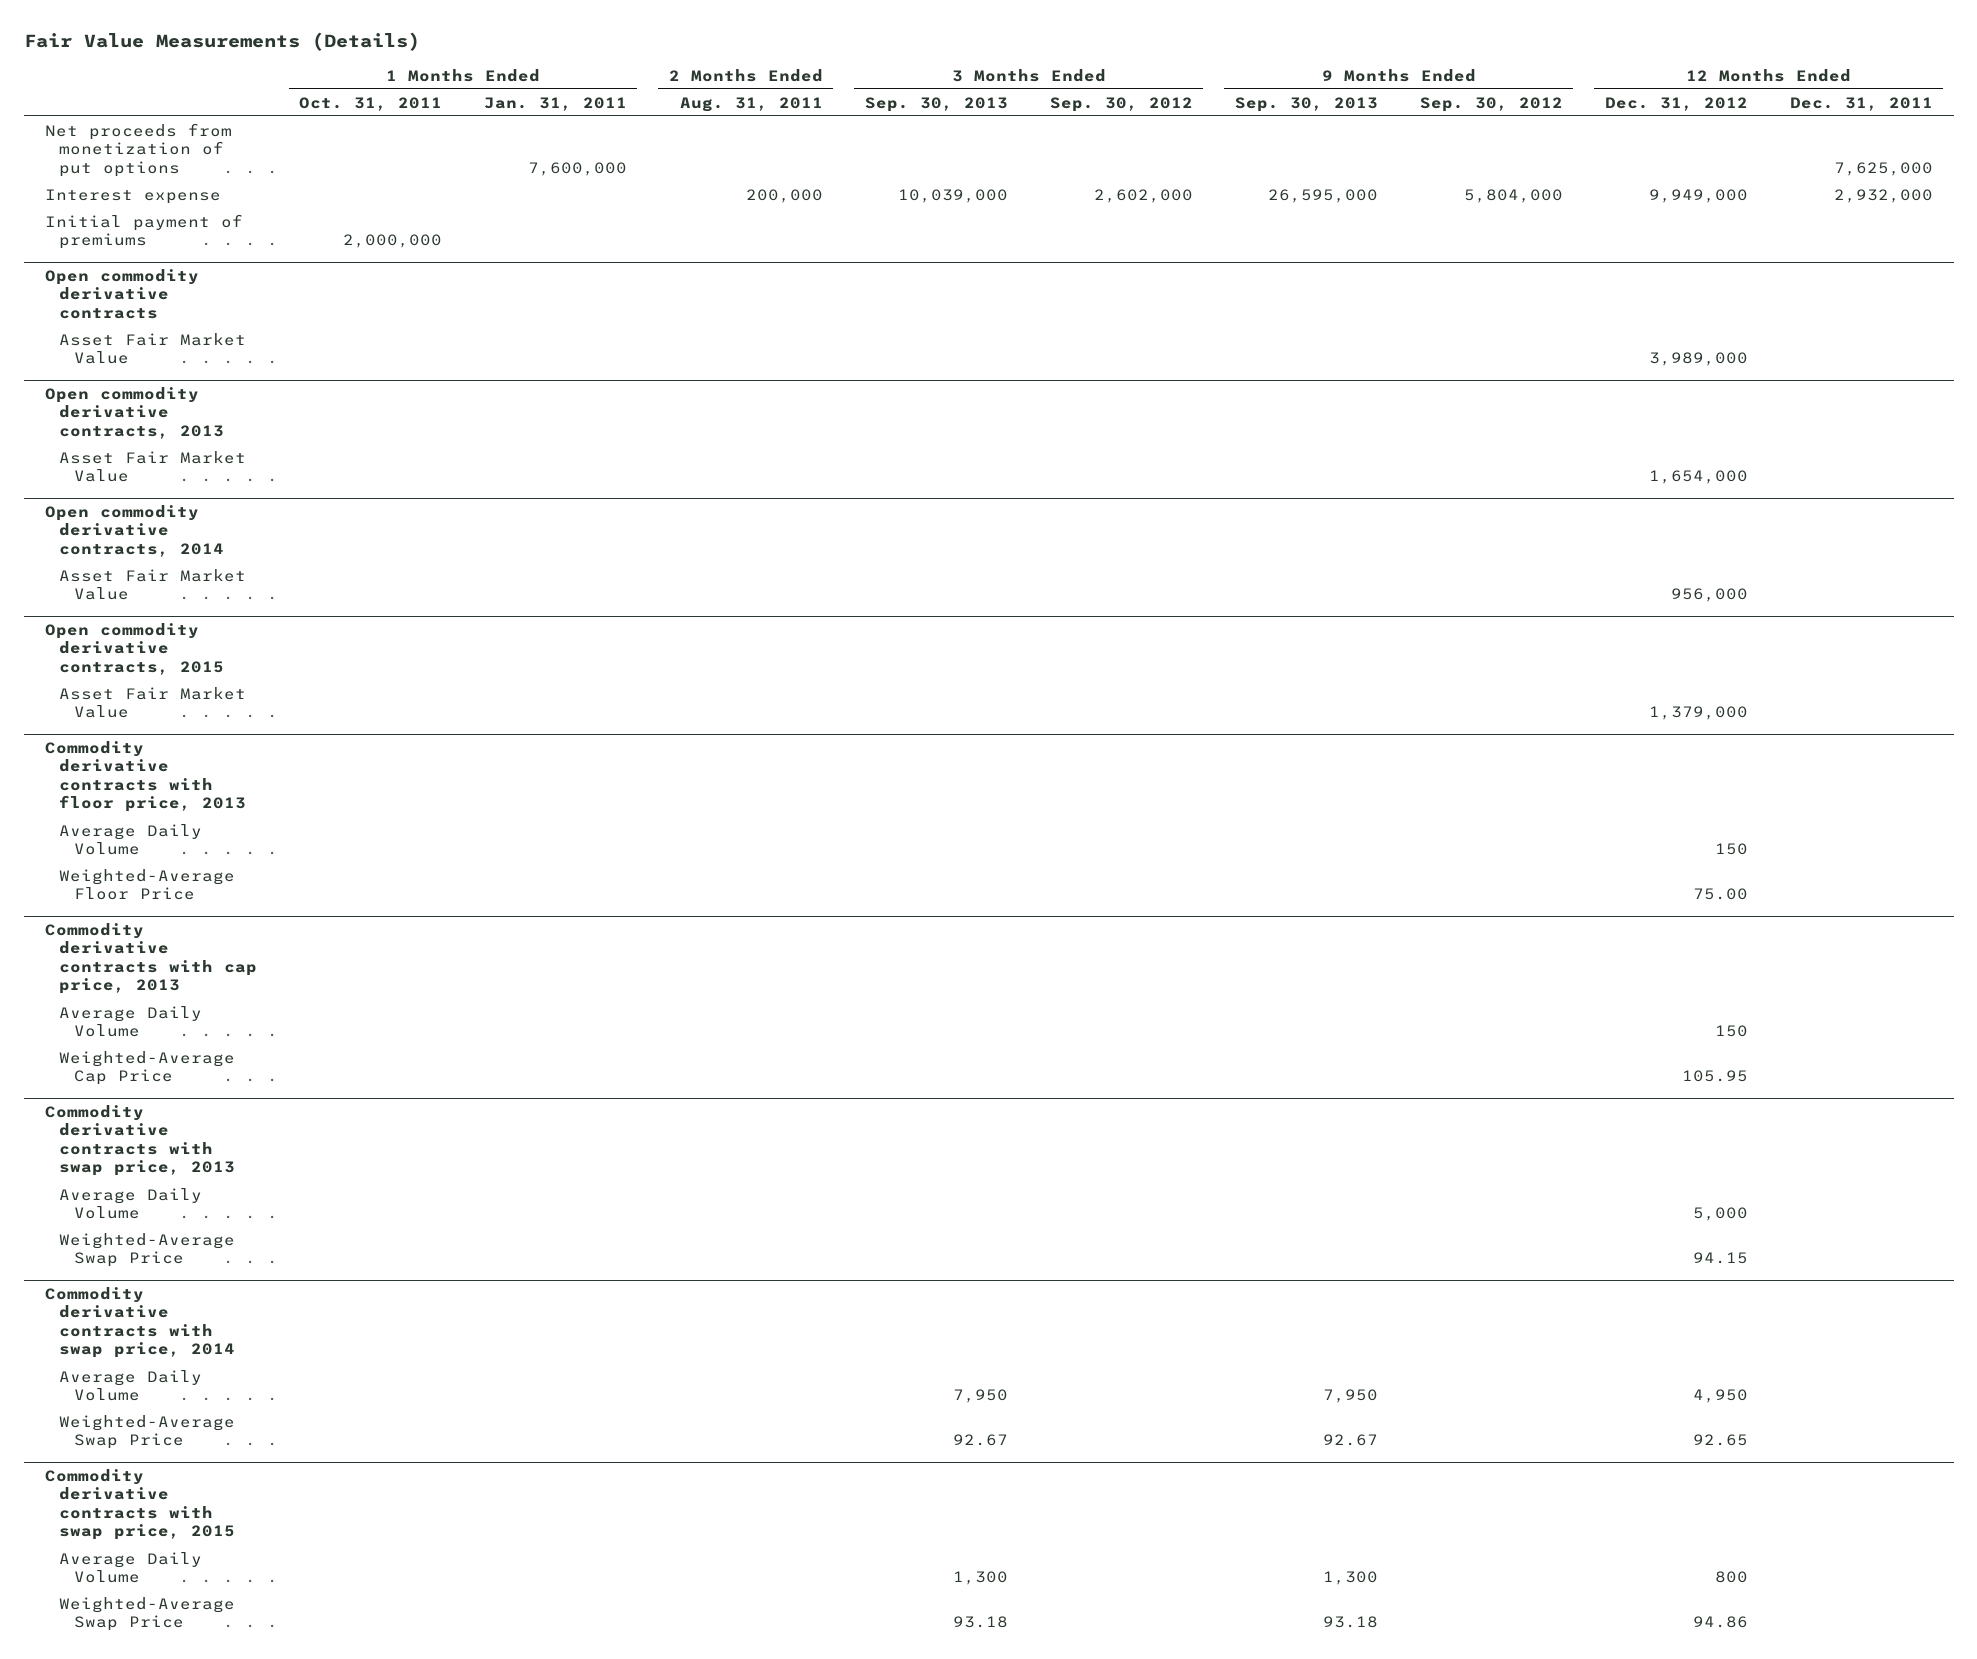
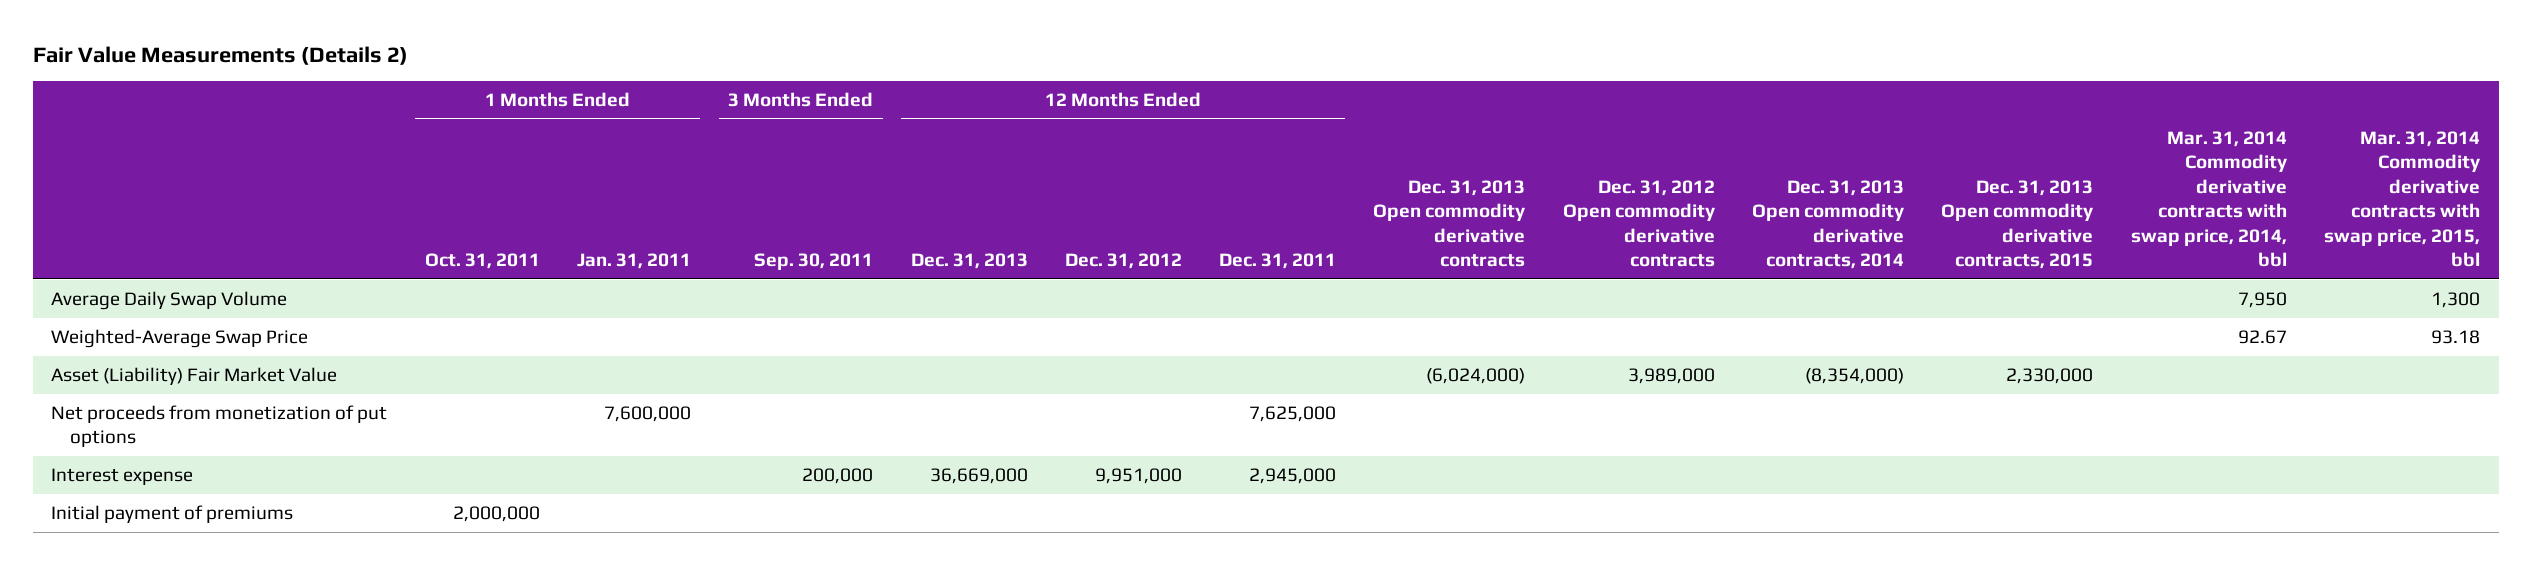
- Fair Value Measurements (Details)
+ Fair Value Measurements (Details 2)
- | 1 Months Ended Oct. 31, 2011 | 1 Months Ended Jan. 31, 2011 | 2 Months Ended Aug. 31, 2011 | 3 Months Ended Sep. 30, 2013 | 3 Months Ended Sep. 30, 2012 | 9 Months Ended Sep. 30, 2013 | 9 Months Ended Sep. 30, 2012 | 12 Months Ended Dec. 31, 2012 | 12 Months Ended Dec. 31, 2011
+ | 1 Months Ended Oct. 31, 2011 | 1 Months Ended Jan. 31, 2011 | 3 Months Ended Sep. 30, 2011 | 12 Months Ended Dec. 31, 2013 | 12 Months Ended Dec. 31, 2012 | 12 Months Ended Dec. 31, 2011 | Dec. 31, 2013 Open commodity derivative contracts | Dec. 31, 2012 Open commodity derivative contracts | Dec. 31, 2013 Open commodity derivative contracts, 2014 | Dec. 31, 2013 Open commodity derivative contracts, 2015 | Mar. 31, 2014 Commodity derivative contracts with swap price, 2014, bbl | Mar. 31, 2014 Commodity derivative contracts with swap price, 2015, bbl
+ Average Daily Swap Volume | | | | | | | | | | | 7,950 | 1,300
+ Weighted-Average Swap Price | | | | | | | | | | | 92.67 | 93.18
+ Asset (Liability) Fair Market Value | | | | | | | (6,024,000) | 3,989,000 | (8,354,000) | 2,330,000 | |
- Interest expense | | | 200,000 | 10,039,000 | 2,602,000 | 26,595,000 | 5,804,000 | 9,949,000 | 2,932,000
+ Interest expense | | | 200,000 | 36,669,000 | 9,951,000 | 2,945,000 | | | | | |
- Open commodity derivative contracts
- Asset Fair Market Value | | | | | | | | 3,989,000 |
- Open commodity derivative contracts, 2013
- Asset Fair Market Value | | | | | | | | 1,654,000 |
- Open commodity derivative contracts, 2014
- Asset Fair Market Value | | | | | | | | 956,000 |
- Open commodity derivative contracts, 2015
- Asset Fair Market Value | | | | | | | | 1,379,000 |
- Commodity derivative contracts with floor price, 2013
- Average Daily Volume | | | | | | | | 150 |
- Weighted-Average Floor Price | | | | | | | | 75.00 |
- Commodity derivative contracts with cap price, 2013
- Average Daily Volume | | | | | | | | 150 |
- Weighted-Average Cap Price | | | | | | | | 105.95 |
- Commodity derivative contracts with swap price, 2013
- Average Daily Volume | | | | | | | | 5,000 |
- Weighted-Average Swap Price | | | | | | | | 94.15 |
- Commodity derivative contracts with swap price, 2014
- Average Daily Volume | | | | 7,950 | | 7,950 | | 4,950 |
- Weighted-Average Swap Price | | | | 92.67 | | 92.67 | | 92.65 |
- Commodity derivative contracts with swap price, 2015
- Average Daily Volume | | | | 1,300 | | 1,300 | | 800 |
- Weighted-Average Swap Price | | | | 93.18 | | 93.18 | | 94.86 |

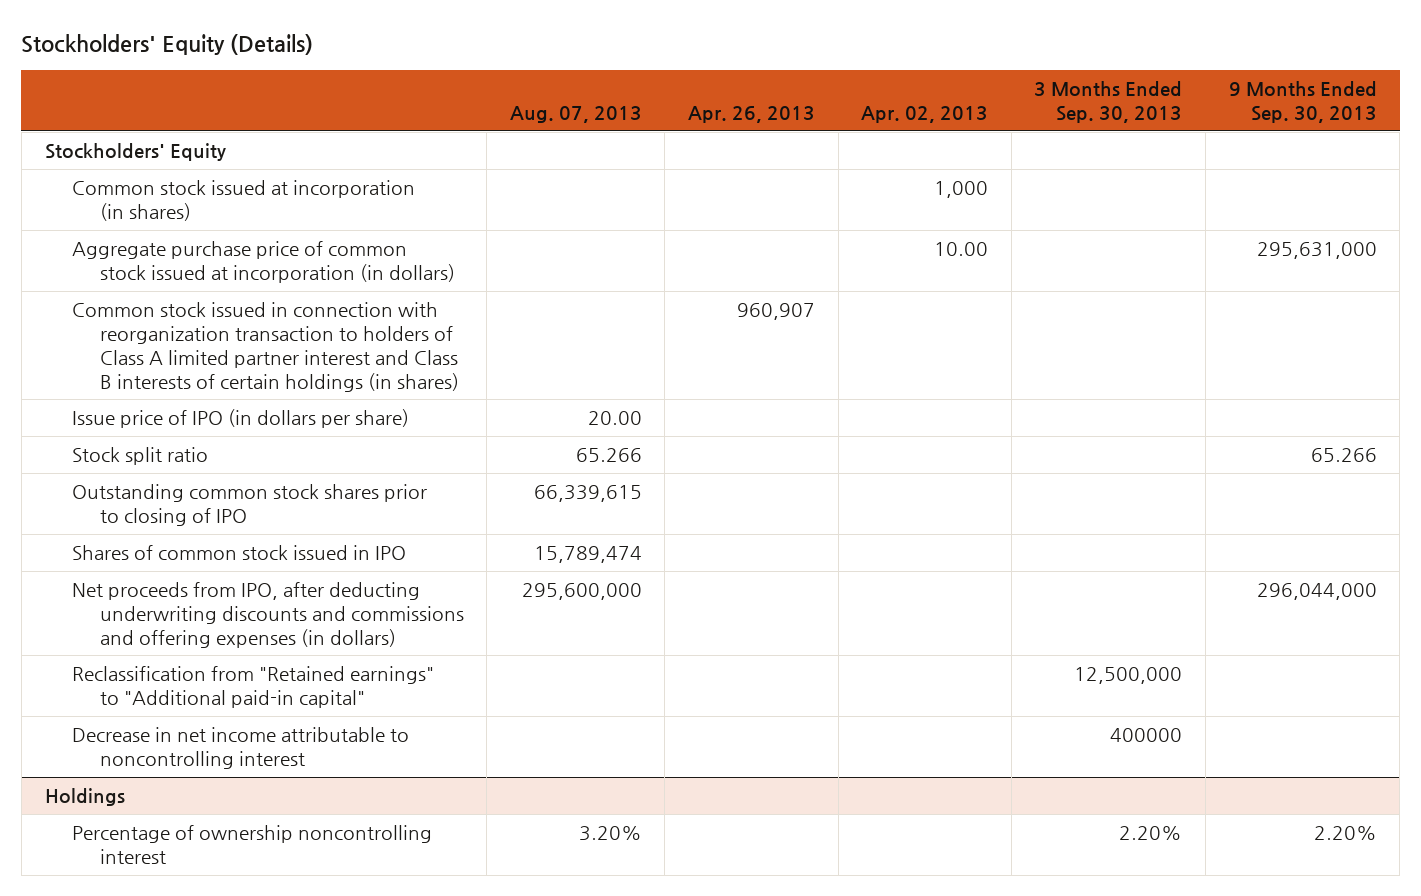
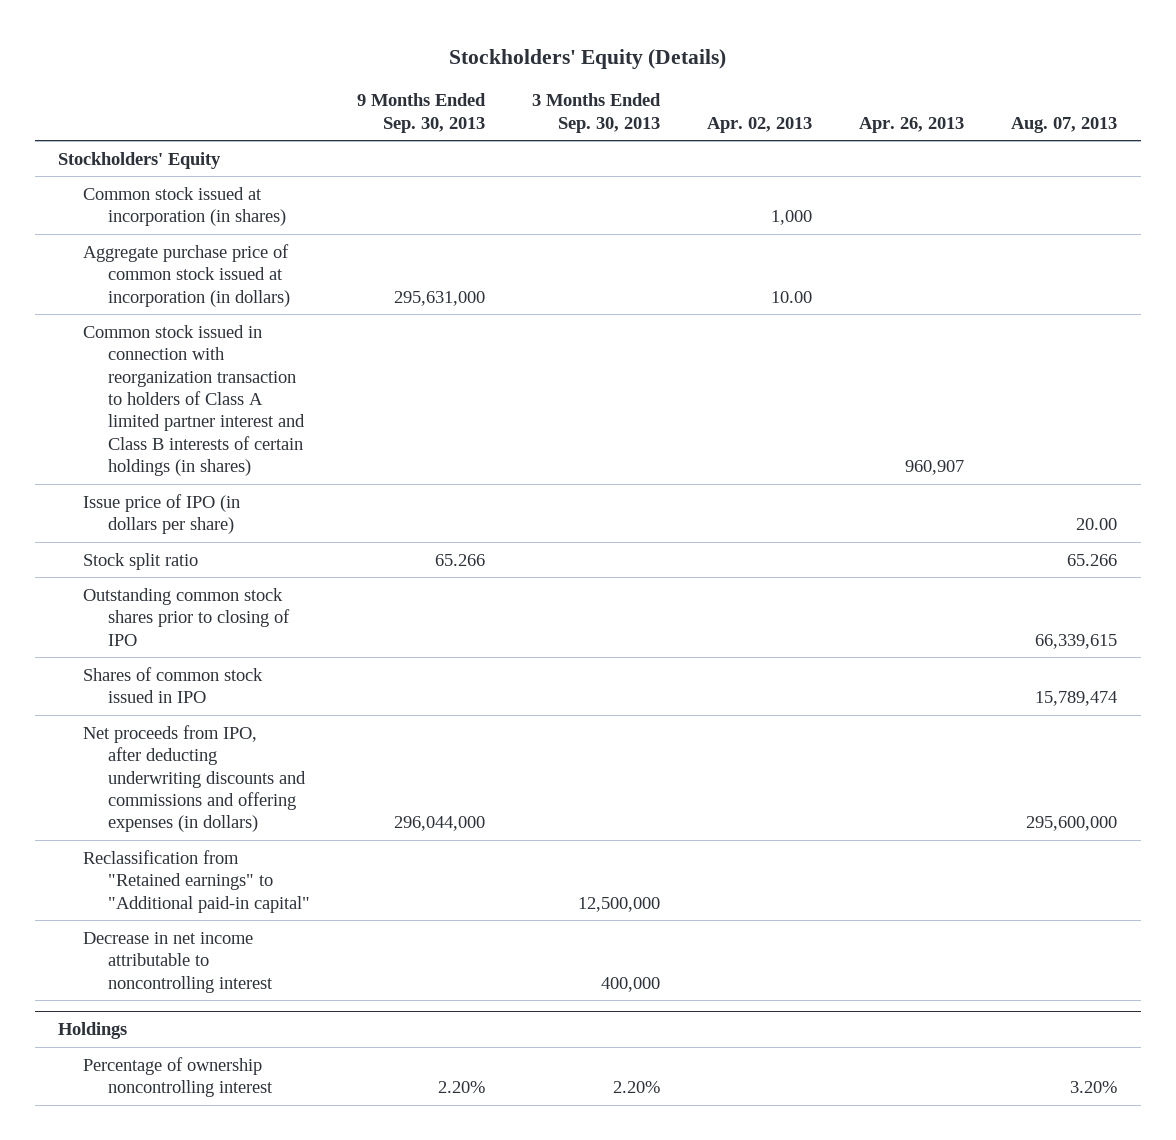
- | Aug. 07, 2013 | Apr. 26, 2013 | Apr. 02, 2013 | 3 Months Ended Sep. 30, 2013 | 9 Months Ended Sep. 30, 2013
+ | 9 Months Ended Sep. 30, 2013 | 3 Months Ended Sep. 30, 2013 | Apr. 02, 2013 | Apr. 26, 2013 | Aug. 07, 2013
- Decrease in net income attributable to noncontrolling interest | | | | 400000 |
+ Decrease in net income attributable to noncontrolling interest | | 400,000 | | |

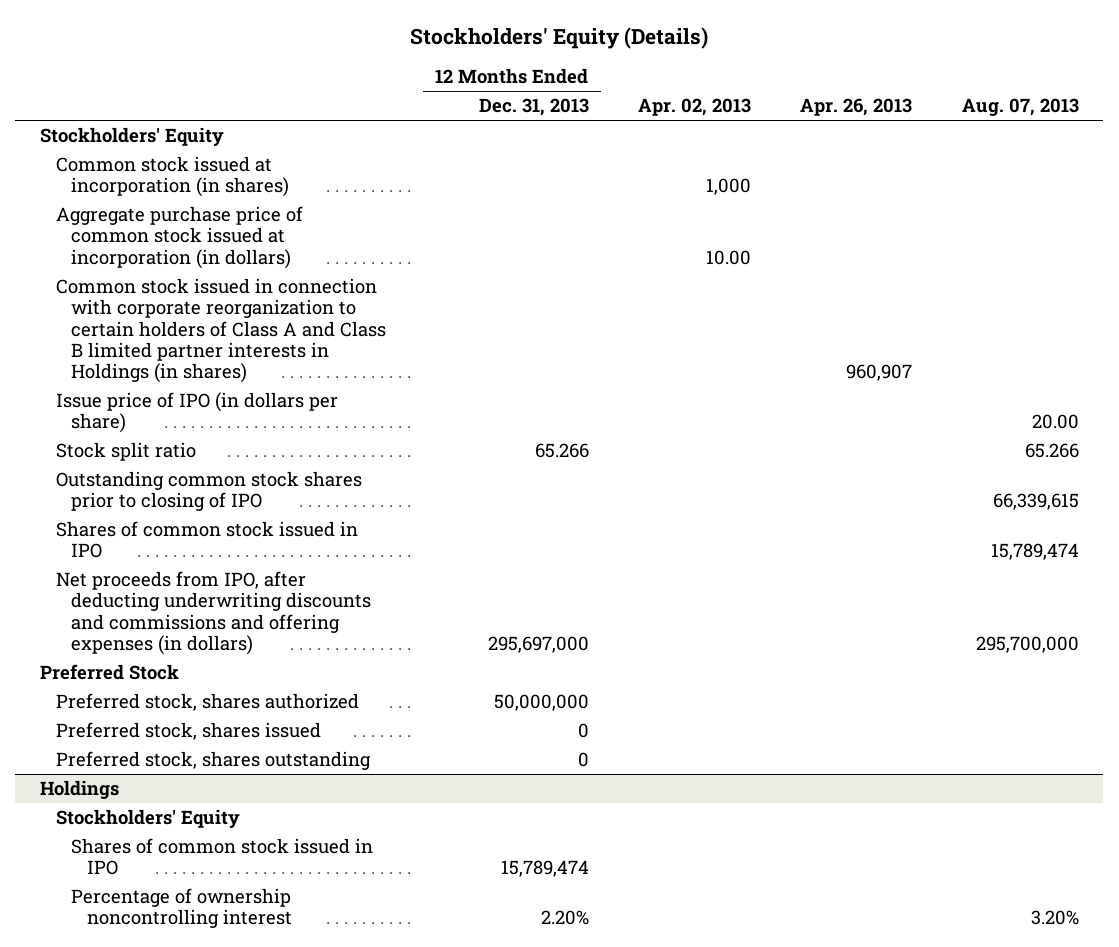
- | 9 Months Ended Sep. 30, 2013 | 3 Months Ended Sep. 30, 2013 | Apr. 02, 2013 | Apr. 26, 2013 | Aug. 07, 2013
+ | 12 Months Ended Dec. 31, 2013 | Apr. 02, 2013 | Apr. 26, 2013 | Aug. 07, 2013
- Common stock issued in connection with reorganization transaction to holders of Class A limited partner interest and Class B interests of certain holdings (in shares) | | | | 960,907 |
+ Common stock issued in connection with corporate reorganization to certain holders of Class A and Class B limited partner interests in Holdings (in shares) | | | 960,907 |
- Net proceeds from IPO, after deducting underwriting discounts and commissions and offering expenses (in dollars) | 296,044,000 | | | | 295,600,000
- Reclassification from "Retained earnings" to "Additional paid-in capital" | | 12,500,000 | | |
- Decrease in net income attributable to noncontrolling interest | | 400,000 | | |
+ Net proceeds from IPO, after deducting underwriting discounts and commissions and offering expenses (in dollars) | 295,697,000 | | | 295,700,000
+ Preferred Stock
+ Preferred stock, shares authorized | 50,000,000 | | |
+ Preferred stock, shares issued | 0 | | |
+ Preferred stock, shares outstanding | 0 | | |
@ Holdings
+ Stockholders' Equity
+ Shares of common stock issued in IPO | 15,789,474 | | |

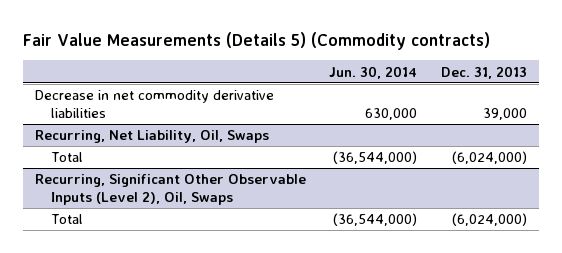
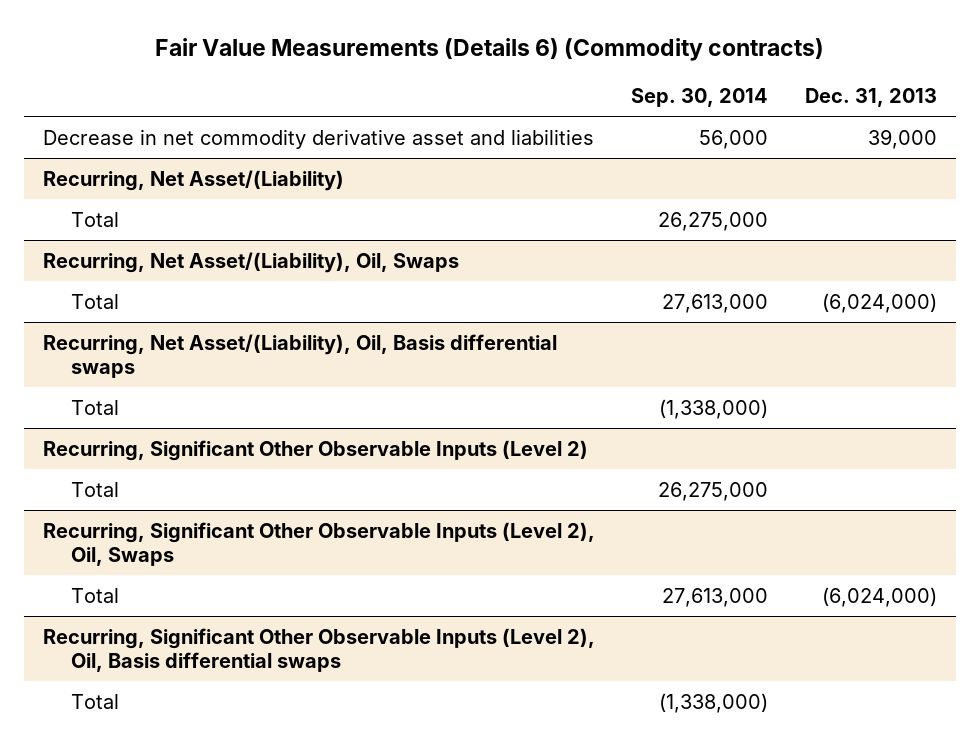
- Fair Value Measurements (Details 5) (Commodity contracts)
+ Fair Value Measurements (Details 6) (Commodity contracts)
- | Jun. 30, 2014 | Dec. 31, 2013
+ | Sep. 30, 2014 | Dec. 31, 2013
- Decrease in net commodity derivative liabilities | 630,000 | 39,000
- Recurring, Net Liability, Oil, Swaps
+ Decrease in net commodity derivative asset and liabilities | 56,000 | 39,000
+ Recurring, Net Asset/(Liability)
+ Total | 26,275,000 |
+ Recurring, Net Asset/(Liability), Oil, Swaps
+ Recurring, Net Asset/(Liability), Oil, Basis differential swaps
+ Total | (1,338,000) |
+ Recurring, Significant Other Observable Inputs (Level 2)
+ Total | 26,275,000 |
+ Recurring, Significant Other Observable Inputs (Level 2), Oil, Basis differential swaps
+ Total | (1,338,000) |

